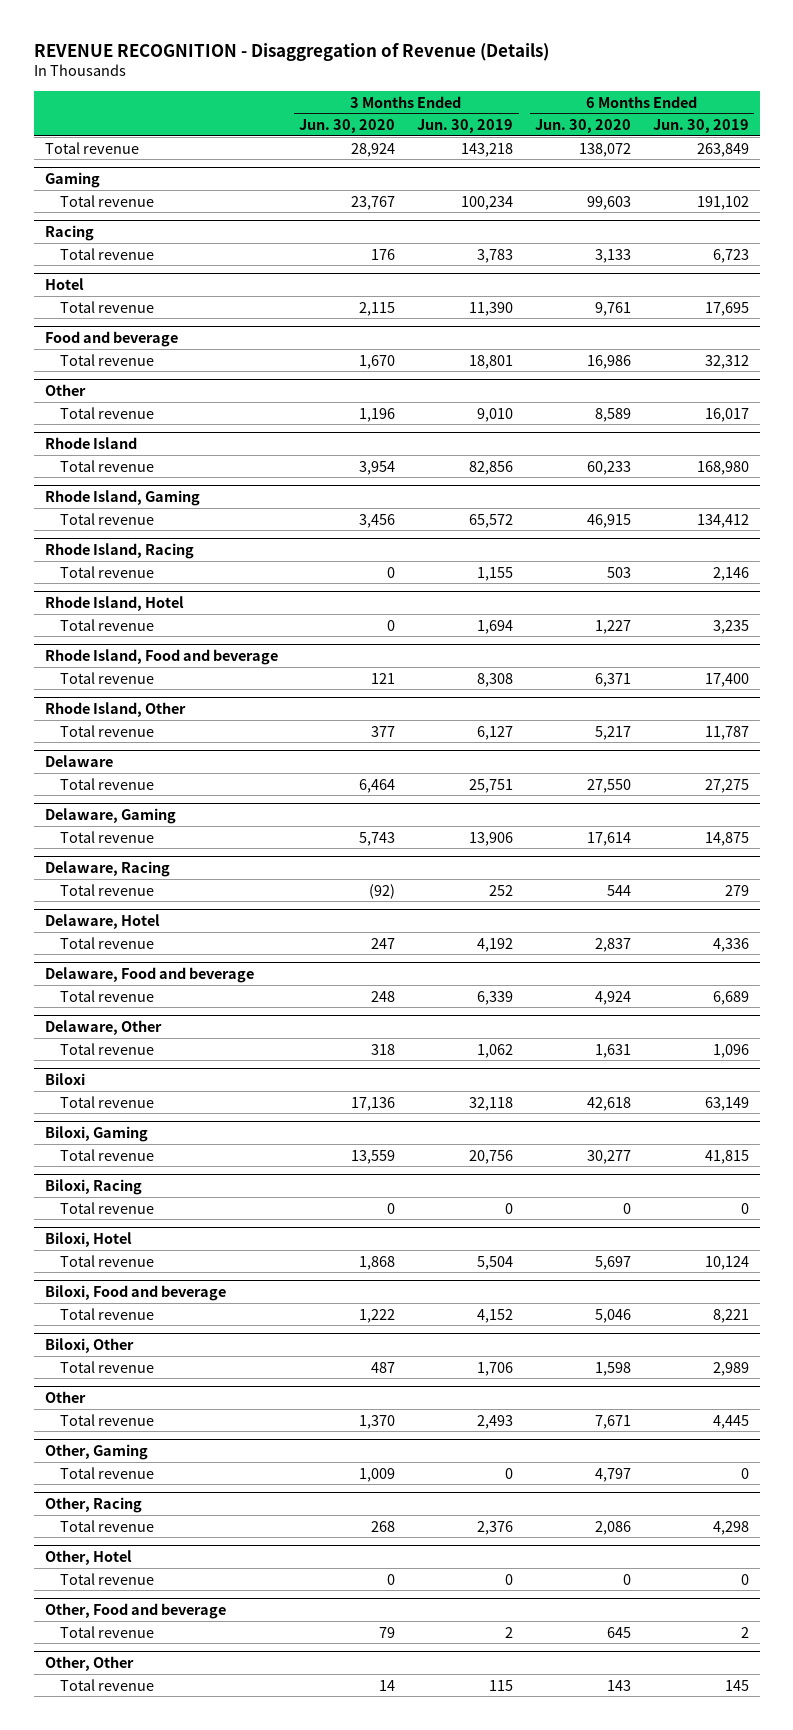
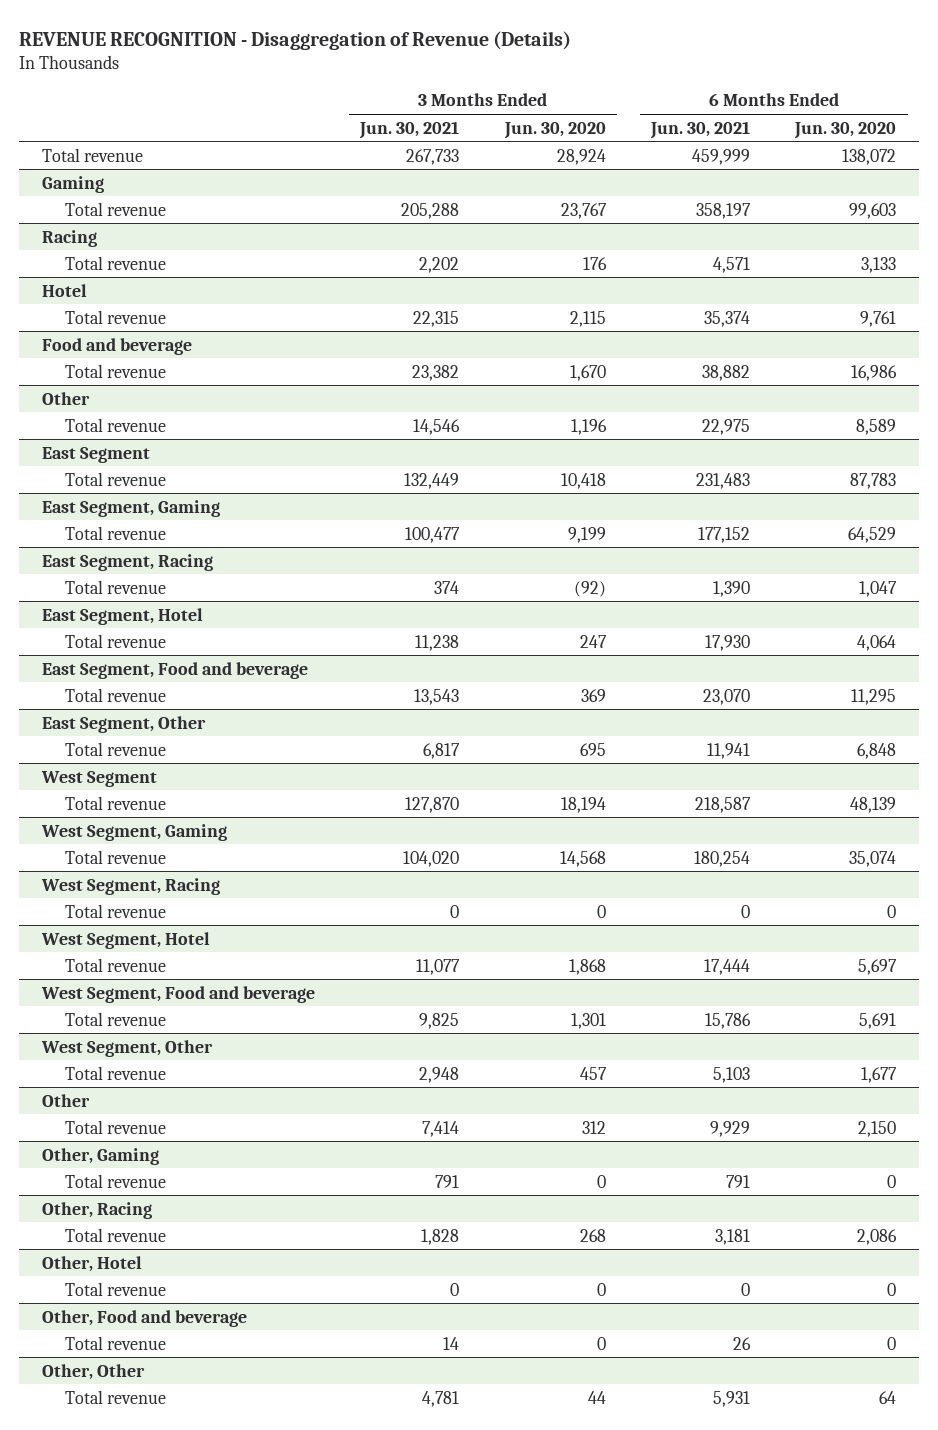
- | 3 Months Ended Jun. 30, 2020 | 3 Months Ended Jun. 30, 2019 | 6 Months Ended Jun. 30, 2020 | 6 Months Ended Jun. 30, 2019
+ | 3 Months Ended Jun. 30, 2021 | 3 Months Ended Jun. 30, 2020 | 6 Months Ended Jun. 30, 2021 | 6 Months Ended Jun. 30, 2020
- Rhode Island
- Total revenue | 3,954 | 82,856 | 60,233 | 168,980
- Rhode Island, Gaming
- Total revenue | 3,456 | 65,572 | 46,915 | 134,412
- Rhode Island, Racing
- Total revenue | 0 | 1,155 | 503 | 2,146
- Rhode Island, Hotel
- Total revenue | 0 | 1,694 | 1,227 | 3,235
- Rhode Island, Food and beverage
- Total revenue | 121 | 8,308 | 6,371 | 17,400
- Rhode Island, Other
- Total revenue | 377 | 6,127 | 5,217 | 11,787
- Delaware
- Total revenue | 6,464 | 25,751 | 27,550 | 27,275
- Delaware, Gaming
- Total revenue | 5,743 | 13,906 | 17,614 | 14,875
- Delaware, Racing
- Total revenue | (92) | 252 | 544 | 279
- Delaware, Hotel
- Total revenue | 247 | 4,192 | 2,837 | 4,336
- Delaware, Food and beverage
- Total revenue | 248 | 6,339 | 4,924 | 6,689
- Delaware, Other
- Total revenue | 318 | 1,062 | 1,631 | 1,096
- Biloxi
- Total revenue | 17,136 | 32,118 | 42,618 | 63,149
- Biloxi, Gaming
- Total revenue | 13,559 | 20,756 | 30,277 | 41,815
- Biloxi, Racing
+ East Segment
+ Total revenue | 132,449 | 10,418 | 231,483 | 87,783
+ East Segment, Gaming
+ Total revenue | 100,477 | 9,199 | 177,152 | 64,529
+ East Segment, Racing
+ Total revenue | 374 | (92) | 1,390 | 1,047
+ East Segment, Hotel
+ Total revenue | 11,238 | 247 | 17,930 | 4,064
+ East Segment, Food and beverage
+ Total revenue | 13,543 | 369 | 23,070 | 11,295
+ East Segment, Other
+ Total revenue | 6,817 | 695 | 11,941 | 6,848
+ West Segment
+ Total revenue | 127,870 | 18,194 | 218,587 | 48,139
+ West Segment, Gaming
+ Total revenue | 104,020 | 14,568 | 180,254 | 35,074
+ West Segment, Racing
- Biloxi, Hotel
+ West Segment, Hotel
- Biloxi, Food and beverage
- Total revenue | 1,222 | 4,152 | 5,046 | 8,221
- Biloxi, Other
- Total revenue | 487 | 1,706 | 1,598 | 2,989
+ West Segment, Food and beverage
+ Total revenue | 9,825 | 1,301 | 15,786 | 5,691
+ West Segment, Other
+ Total revenue | 2,948 | 457 | 5,103 | 1,677
@ Other
- Total revenue | 1,370 | 2,493 | 7,671 | 4,445
+ Total revenue | 7,414 | 312 | 9,929 | 2,150
@ Other, Gaming
- Total revenue | 1,009 | 0 | 4,797 | 0
+ Total revenue | 791 | 0 | 791 | 0
@ Other, Food and beverage
- Total revenue | 79 | 2 | 645 | 2
+ Total revenue | 14 | 0 | 26 | 0
@ Other, Other
- Total revenue | 14 | 115 | 143 | 145
+ Total revenue | 4,781 | 44 | 5,931 | 64

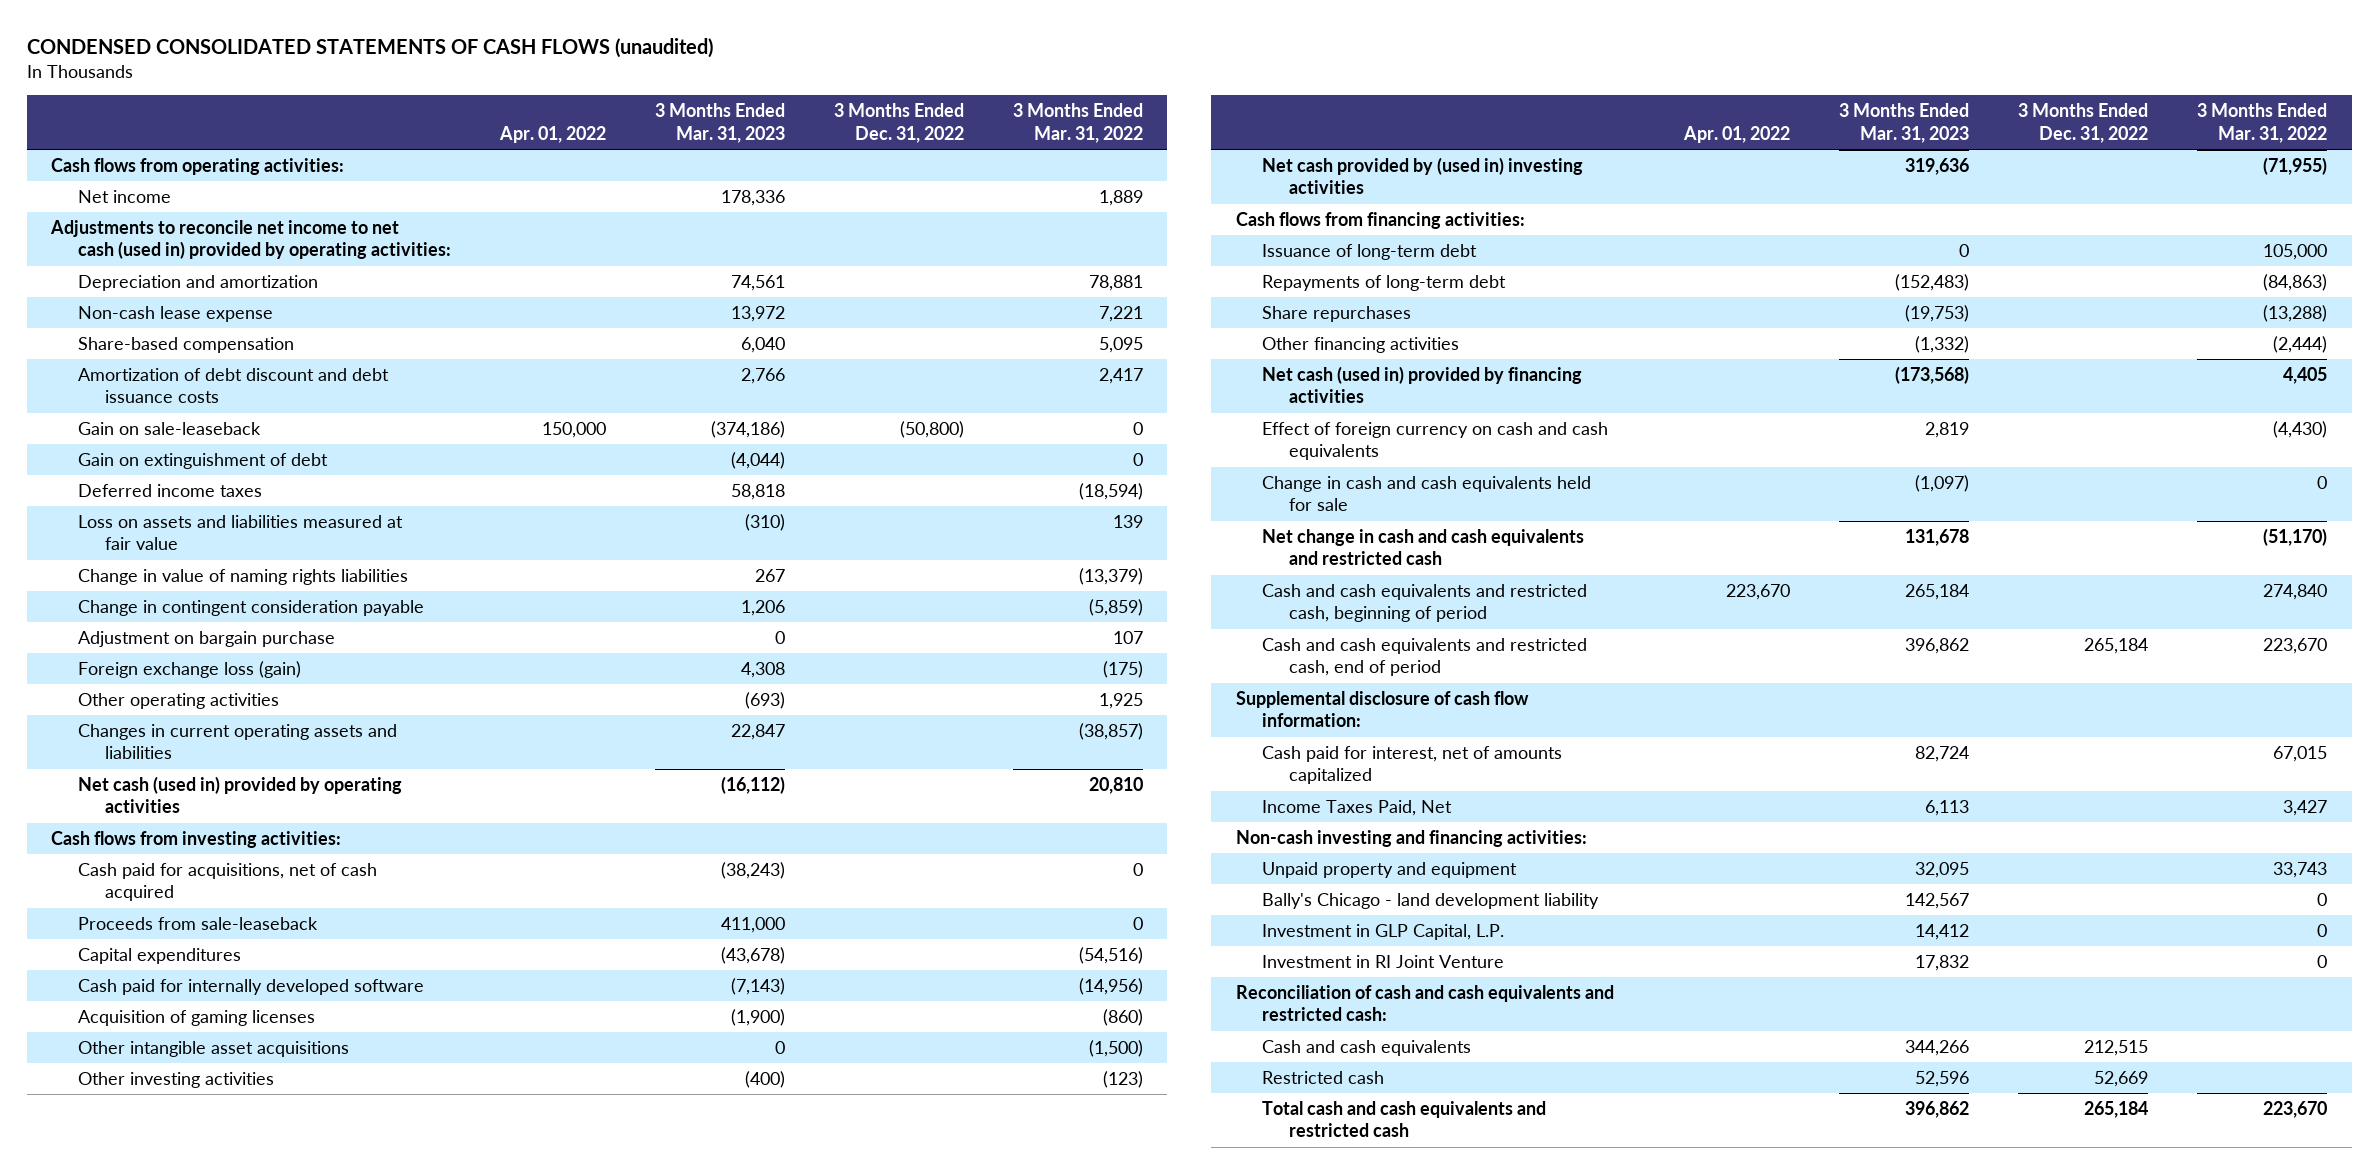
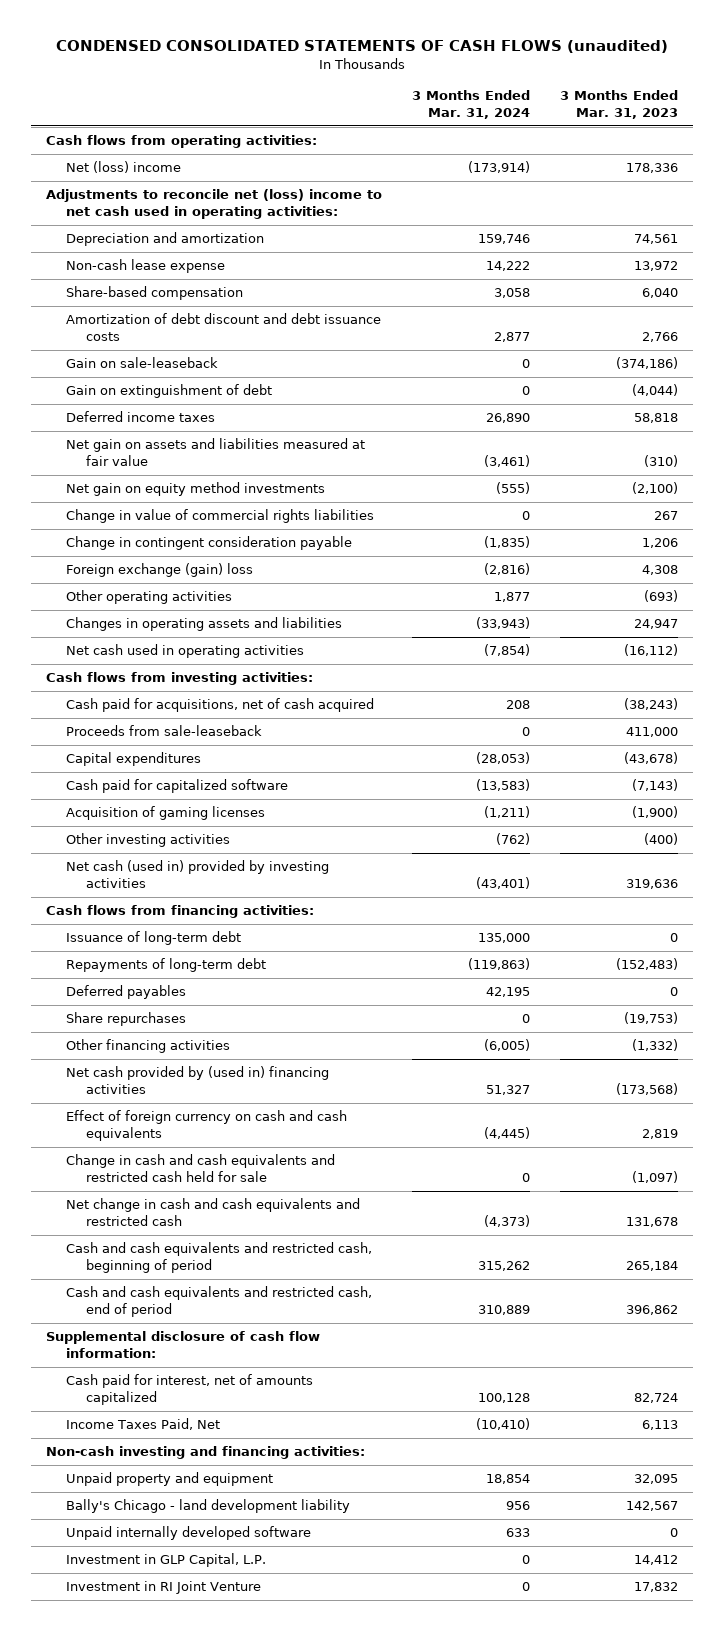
- | Apr. 01, 2022 | 3 Months Ended Mar. 31, 2023 | 3 Months Ended Dec. 31, 2022 | 3 Months Ended Mar. 31, 2022
+ | 3 Months Ended Mar. 31, 2024 | 3 Months Ended Mar. 31, 2023
- Net income | | 178,336 | | 1,889
- Adjustments to reconcile net income to net cash (used in) provided by operating activities:
+ Net (loss) income | (173,914) | 178,336
+ Adjustments to reconcile net (loss) income to net cash used in operating activities:
- Loss on assets and liabilities measured at fair value | | (310) | | 139
- Change in value of naming rights liabilities | | 267 | | (13,379)
+ Net gain on assets and liabilities measured at fair value | (3,461) | (310)
+ Net gain on equity method investments | (555) | (2,100)
+ Change in value of commercial rights liabilities | 0 | 267
- Adjustment on bargain purchase | | 0 | | 107
- Foreign exchange loss (gain) | | 4,308 | | (175)
+ Foreign exchange (gain) loss | (2,816) | 4,308
- Changes in current operating assets and liabilities | | 22,847 | | (38,857)
- Net cash (used in) provided by operating activities | | (16,112) | | 20,810
+ Changes in operating assets and liabilities | (33,943) | 24,947
+ Net cash used in operating activities | (7,854) | (16,112)
- Cash paid for internally developed software | | (7,143) | | (14,956)
+ Cash paid for capitalized software | (13,583) | (7,143)
- Other intangible asset acquisitions | | 0 | | (1,500)
- Net cash provided by (used in) investing activities | | 319,636 | | (71,955)
+ Net cash (used in) provided by investing activities | (43,401) | 319,636
+ Deferred payables | 42,195 | 0
- Net cash (used in) provided by financing activities | | (173,568) | | 4,405
+ Net cash provided by (used in) financing activities | 51,327 | (173,568)
- Change in cash and cash equivalents held for sale | | (1,097) | | 0
+ Change in cash and cash equivalents and restricted cash held for sale | 0 | (1,097)
+ Unpaid internally developed software | 633 | 0
- Reconciliation of cash and cash equivalents and restricted cash:
- Cash and cash equivalents | | 344,266 | 212,515 |
- Restricted cash | | 52,596 | 52,669 |
- Total cash and cash equivalents and restricted cash | | 396,862 | 265,184 | 223,670

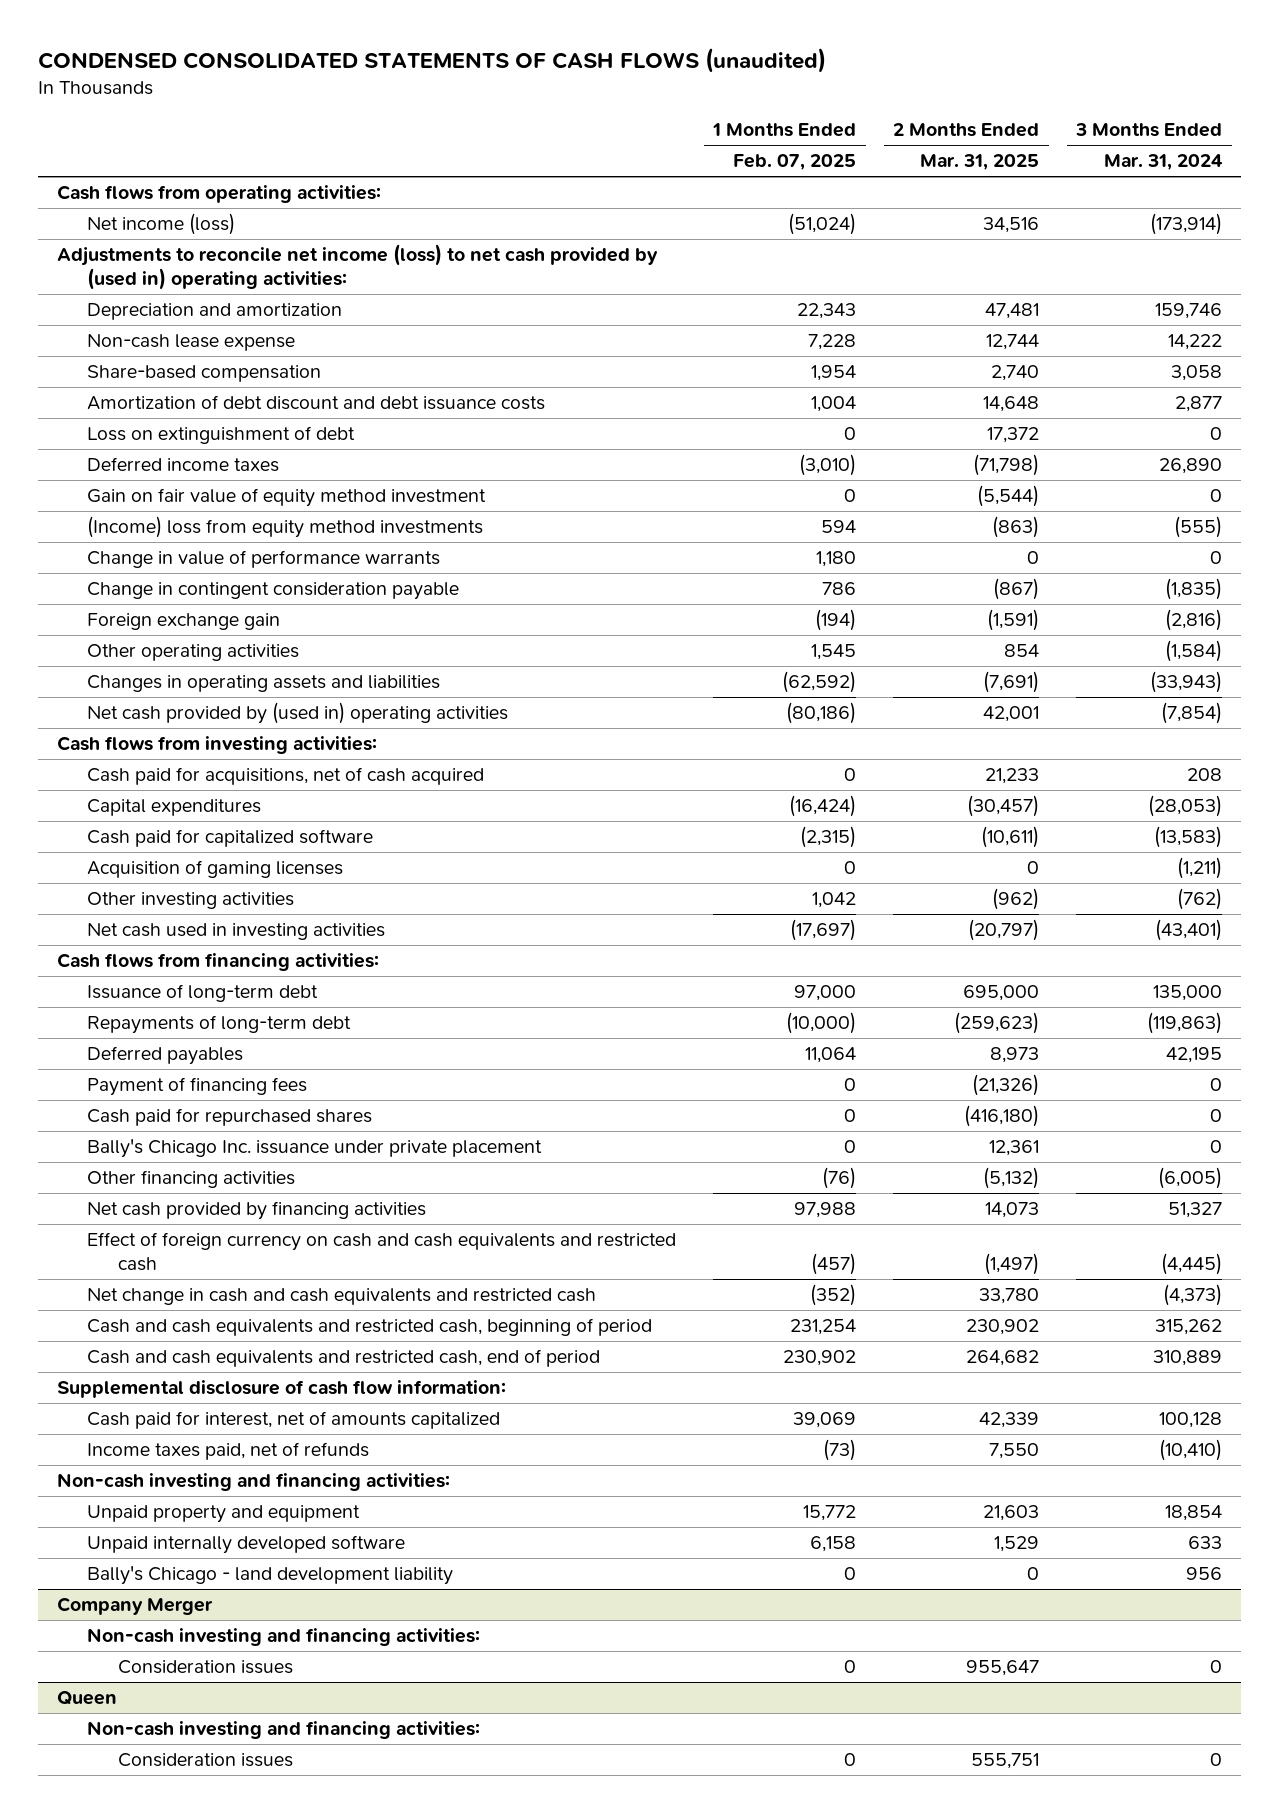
- | 3 Months Ended Mar. 31, 2024 | 3 Months Ended Mar. 31, 2023
+ | 1 Months Ended Feb. 07, 2025 | 2 Months Ended Mar. 31, 2025 | 3 Months Ended Mar. 31, 2024
- Net (loss) income | (173,914) | 178,336
- Adjustments to reconcile net (loss) income to net cash used in operating activities:
+ Net income (loss) | (51,024) | 34,516 | (173,914)
+ Adjustments to reconcile net income (loss) to net cash provided by (used in) operating activities:
- Gain on sale-leaseback | 0 | (374,186)
- Gain on extinguishment of debt | 0 | (4,044)
+ Loss on extinguishment of debt | 0 | 17,372 | 0
- Net gain on assets and liabilities measured at fair value | (3,461) | (310)
- Net gain on equity method investments | (555) | (2,100)
- Change in value of commercial rights liabilities | 0 | 267
+ Gain on fair value of equity method investment | 0 | (5,544) | 0
+ (Income) loss from equity method investments | 594 | (863) | (555)
+ Change in value of performance warrants | 1,180 | 0 | 0
- Foreign exchange (gain) loss | (2,816) | 4,308
- Other operating activities | 1,877 | (693)
+ Foreign exchange gain | (194) | (1,591) | (2,816)
+ Other operating activities | 1,545 | 854 | (1,584)
- Net cash used in operating activities | (7,854) | (16,112)
+ Net cash provided by (used in) operating activities | (80,186) | 42,001 | (7,854)
- Proceeds from sale-leaseback | 0 | 411,000
- Net cash (used in) provided by investing activities | (43,401) | 319,636
+ Net cash used in investing activities | (17,697) | (20,797) | (43,401)
- Share repurchases | 0 | (19,753)
+ Payment of financing fees | 0 | (21,326) | 0
+ Cash paid for repurchased shares | 0 | (416,180) | 0
+ Bally's Chicago Inc. issuance under private placement | 0 | 12,361 | 0
- Net cash provided by (used in) financing activities | 51,327 | (173,568)
- Effect of foreign currency on cash and cash equivalents | (4,445) | 2,819
- Change in cash and cash equivalents and restricted cash held for sale | 0 | (1,097)
+ Net cash provided by financing activities | 97,988 | 14,073 | 51,327
+ Effect of foreign currency on cash and cash equivalents and restricted cash | (457) | (1,497) | (4,445)
- Income Taxes Paid, Net | (10,410) | 6,113
+ Income taxes paid, net of refunds | (73) | 7,550 | (10,410)
- Investment in GLP Capital, L.P. | 0 | 14,412
- Investment in RI Joint Venture | 0 | 17,832
moved down: Bally's Chicago - land development liability | 0 | 0 | 956
+ Company Merger
+ Non-cash investing and financing activities:
+ Consideration issues | 0 | 955,647 | 0
+ Queen
+ Non-cash investing and financing activities:
+ Consideration issues | 0 | 555,751 | 0

